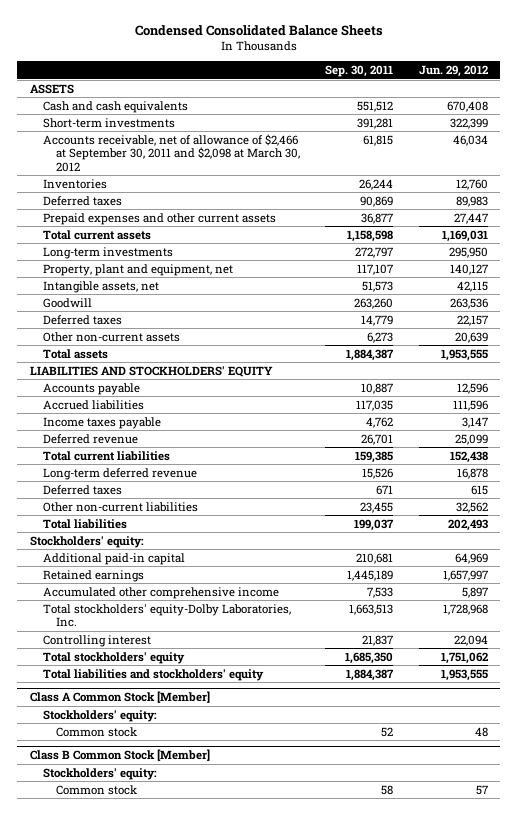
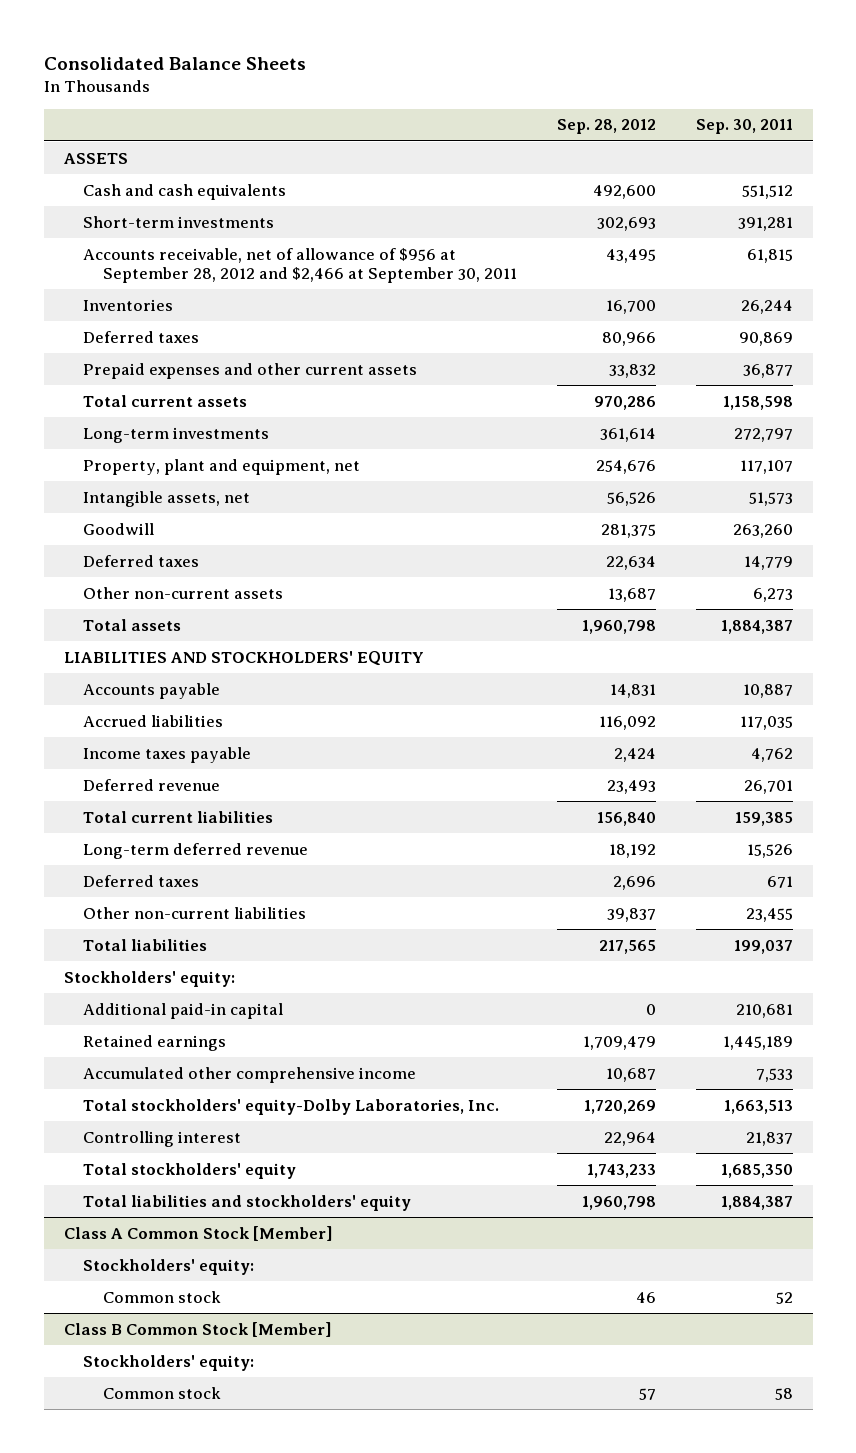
- Condensed Consolidated Balance Sheets
+ Consolidated Balance Sheets
- | Sep. 30, 2011 | Jun. 29, 2012
+ | Sep. 28, 2012 | Sep. 30, 2011
- Accounts receivable, net of allowance of $2,466 at September 30, 2011 and $2,098 at March 30, 2012 | 61,815 | 46,034
+ Accounts receivable, net of allowance of $956 at September 28, 2012 and $2,466 at September 30, 2011 | 43,495 | 61,815

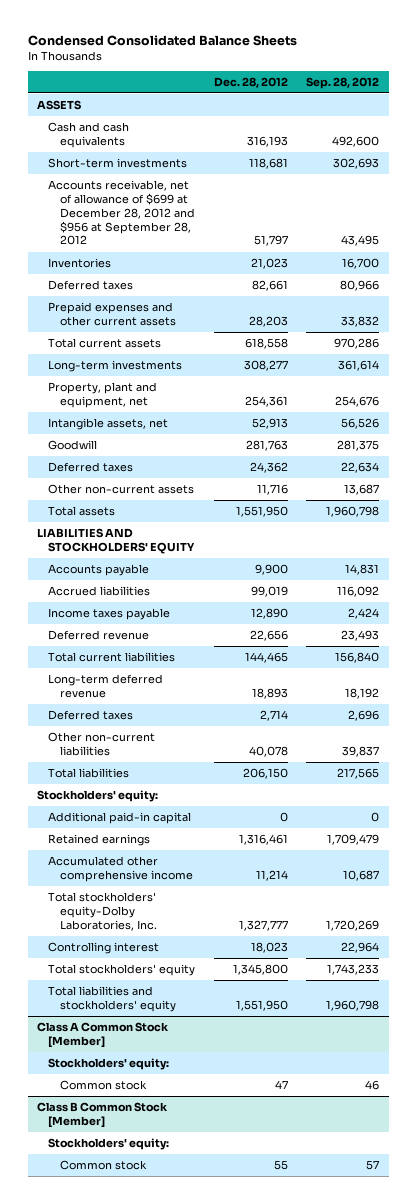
- Consolidated Balance Sheets
+ Condensed Consolidated Balance Sheets
- | Sep. 28, 2012 | Sep. 30, 2011
+ | Dec. 28, 2012 | Sep. 28, 2012
- Accounts receivable, net of allowance of $956 at September 28, 2012 and $2,466 at September 30, 2011 | 43,495 | 61,815
+ Accounts receivable, net of allowance of $699 at December 28, 2012 and $956 at September 28, 2012 | 51,797 | 43,495

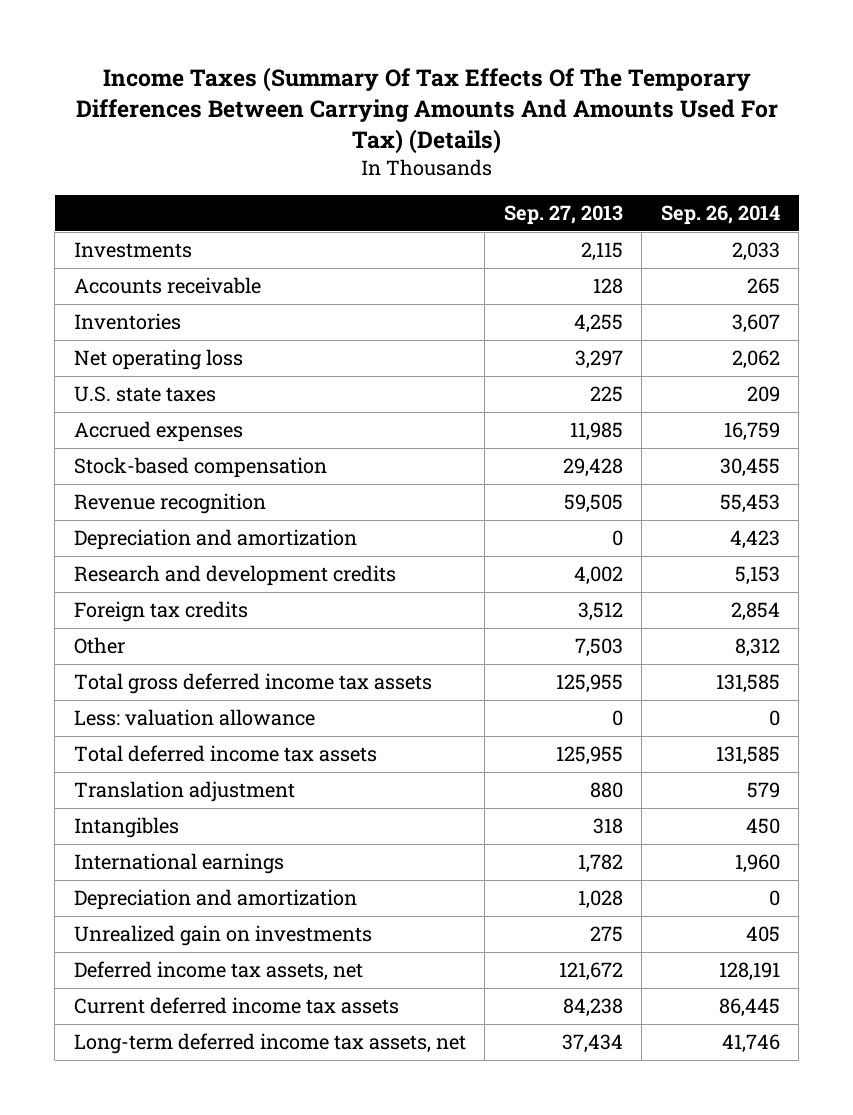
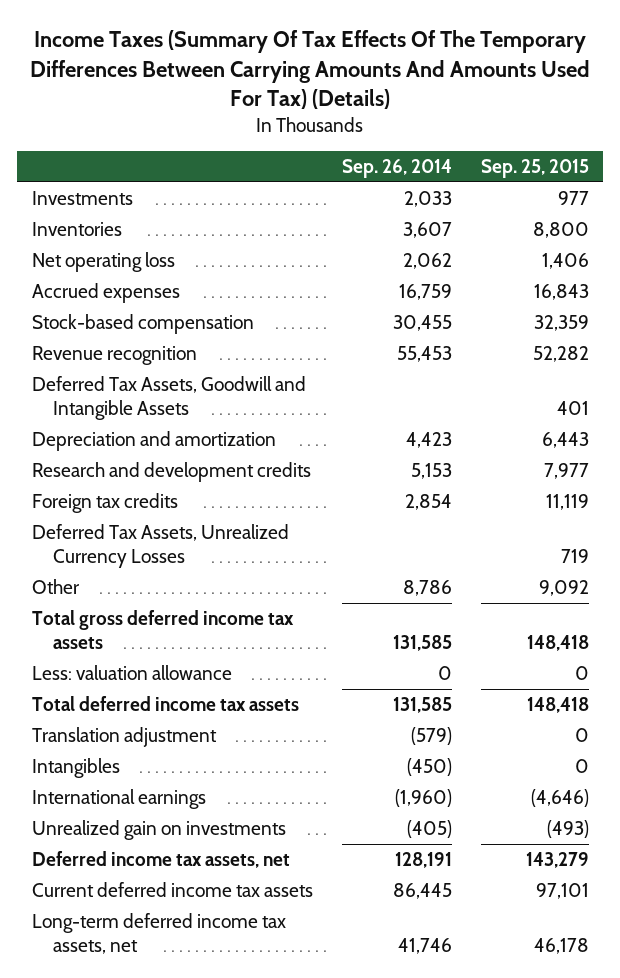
- | Sep. 27, 2013 | Sep. 26, 2014
+ | Sep. 26, 2014 | Sep. 25, 2015
- Accounts receivable | 128 | 265
- U.S. state taxes | 225 | 209
+ Deferred Tax Assets, Goodwill and Intangible Assets | | 401
- Other | 7,503 | 8,312
+ Deferred Tax Assets, Unrealized Currency Losses | | 719
+ Other | 8,786 | 9,092
- Translation adjustment | 880 | 579
- Intangibles | 318 | 450
- International earnings | 1,782 | 1,960
- Depreciation and amortization | 1,028 | 0
- Unrealized gain on investments | 275 | 405
+ Translation adjustment | (579) | 0
+ Intangibles | (450) | 0
+ International earnings | (1,960) | (4,646)
+ Unrealized gain on investments | (405) | (493)

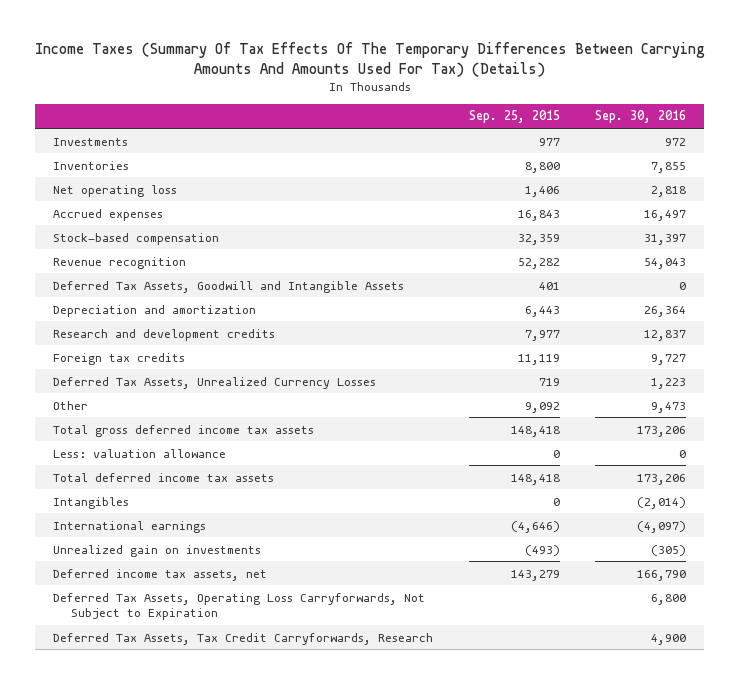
- | Sep. 26, 2014 | Sep. 25, 2015
+ | Sep. 25, 2015 | Sep. 30, 2016
- Translation adjustment | (579) | 0
- Current deferred income tax assets | 86,445 | 97,101
- Long-term deferred income tax assets, net | 41,746 | 46,178
+ Deferred Tax Assets, Operating Loss Carryforwards, Not Subject to Expiration | | 6,800
+ Deferred Tax Assets, Tax Credit Carryforwards, Research | | 4,900

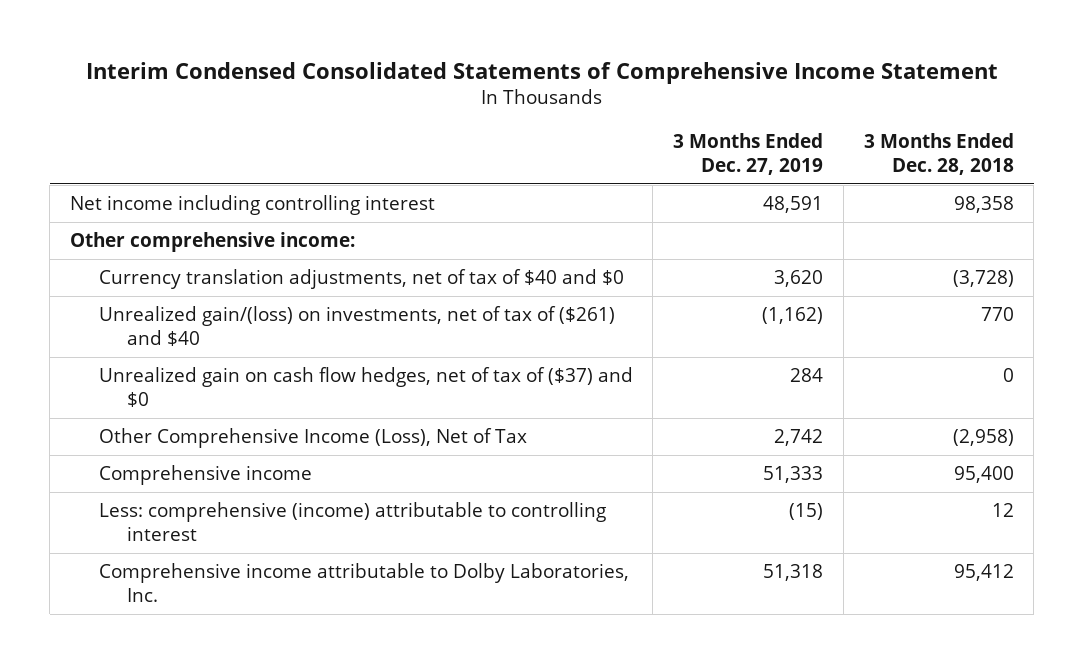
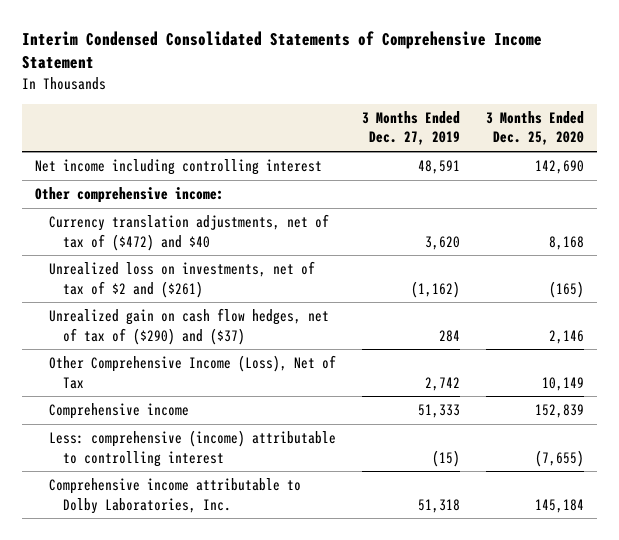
- | 3 Months Ended Dec. 27, 2019 | 3 Months Ended Dec. 28, 2018
+ | 3 Months Ended Dec. 27, 2019 | 3 Months Ended Dec. 25, 2020
- Currency translation adjustments, net of tax of $40 and $0 | 3,620 | (3,728)
- Unrealized gain/(loss) on investments, net of tax of ($261) and $40 | (1,162) | 770
- Unrealized gain on cash flow hedges, net of tax of ($37) and $0 | 284 | 0
+ Currency translation adjustments, net of tax of ($472) and $40 | 3,620 | 8,168
+ Unrealized loss on investments, net of tax of $2 and ($261) | (1,162) | (165)
+ Unrealized gain on cash flow hedges, net of tax of ($290) and ($37) | 284 | 2,146

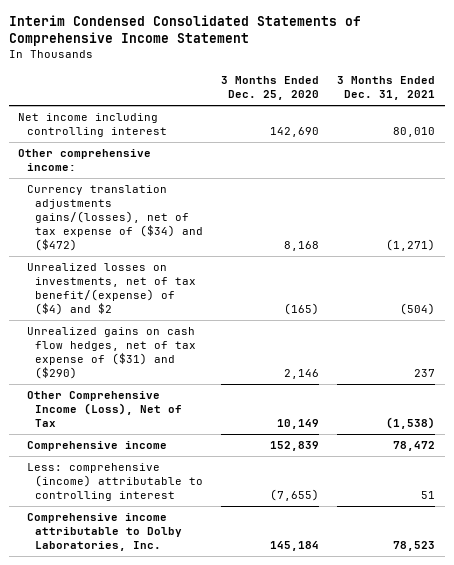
- | 3 Months Ended Dec. 27, 2019 | 3 Months Ended Dec. 25, 2020
+ | 3 Months Ended Dec. 25, 2020 | 3 Months Ended Dec. 31, 2021
- Currency translation adjustments, net of tax of ($472) and $40 | 3,620 | 8,168
- Unrealized loss on investments, net of tax of $2 and ($261) | (1,162) | (165)
- Unrealized gain on cash flow hedges, net of tax of ($290) and ($37) | 284 | 2,146
+ Currency translation adjustments gains/(losses), net of tax expense of ($34) and ($472) | 8,168 | (1,271)
+ Unrealized losses on investments, net of tax benefit/(expense) of ($4) and $2 | (165) | (504)
+ Unrealized gains on cash flow hedges, net of tax expense of ($31) and ($290) | 2,146 | 237

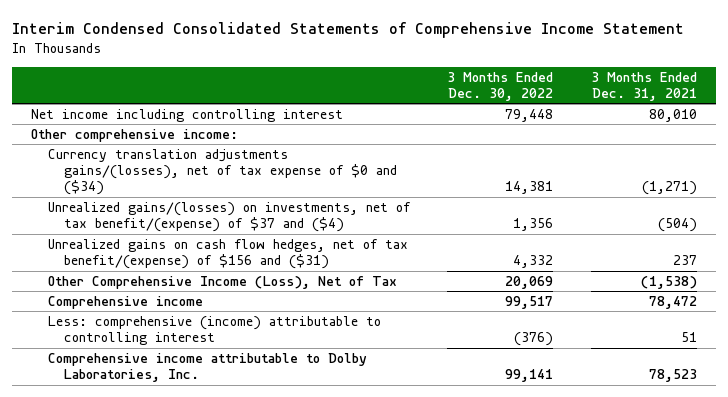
- | 3 Months Ended Dec. 25, 2020 | 3 Months Ended Dec. 31, 2021
+ | 3 Months Ended Dec. 30, 2022 | 3 Months Ended Dec. 31, 2021
- Currency translation adjustments gains/(losses), net of tax expense of ($34) and ($472) | 8,168 | (1,271)
- Unrealized losses on investments, net of tax benefit/(expense) of ($4) and $2 | (165) | (504)
- Unrealized gains on cash flow hedges, net of tax expense of ($31) and ($290) | 2,146 | 237
+ Currency translation adjustments gains/(losses), net of tax expense of $0 and ($34) | 14,381 | (1,271)
+ Unrealized gains/(losses) on investments, net of tax benefit/(expense) of $37 and ($4) | 1,356 | (504)
+ Unrealized gains on cash flow hedges, net of tax benefit/(expense) of $156 and ($31) | 4,332 | 237

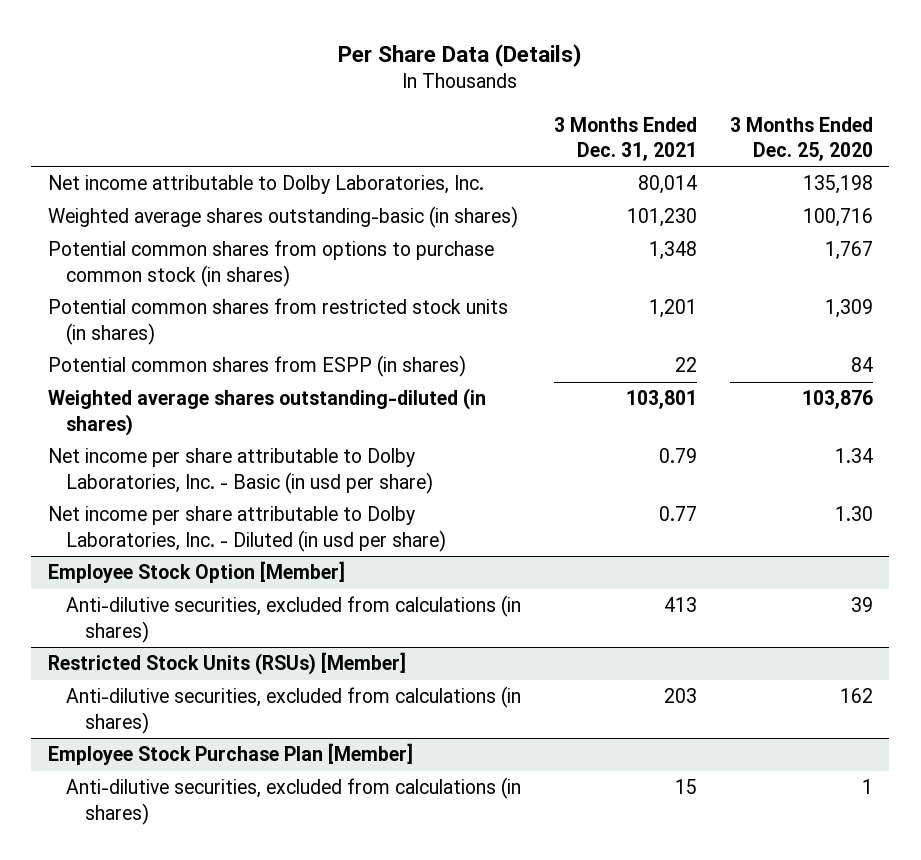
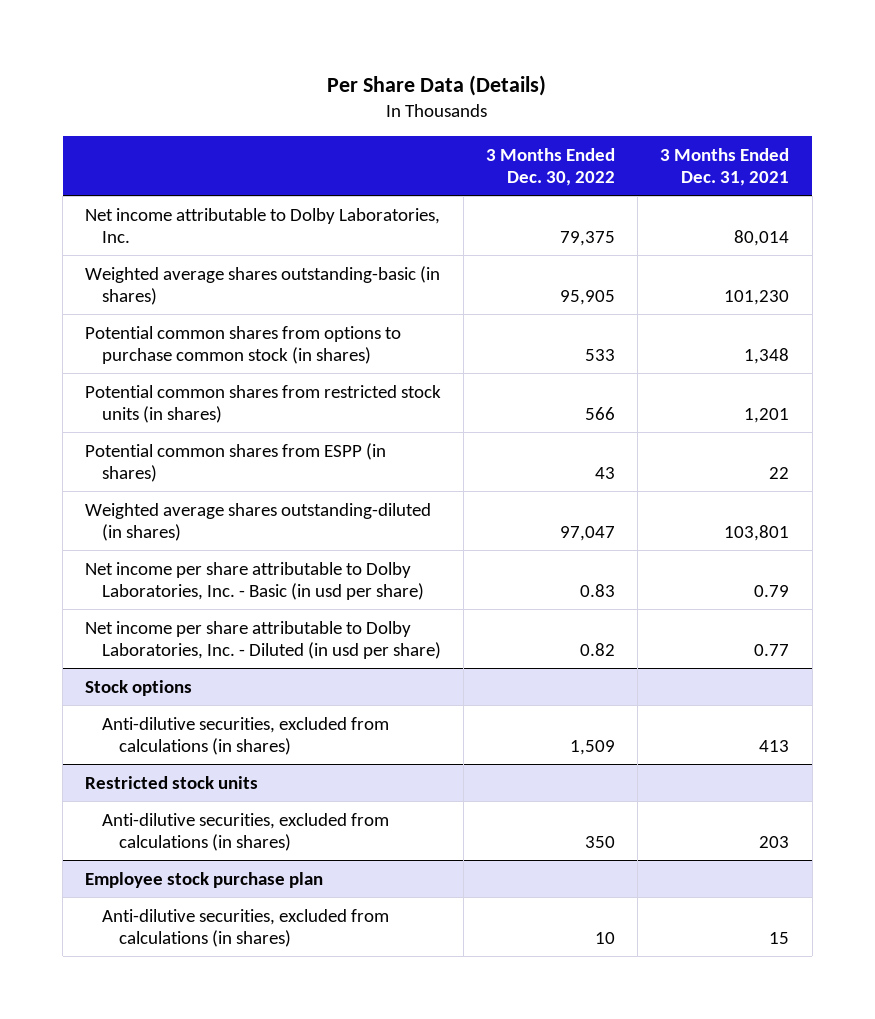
- | 3 Months Ended Dec. 31, 2021 | 3 Months Ended Dec. 25, 2020
+ | 3 Months Ended Dec. 30, 2022 | 3 Months Ended Dec. 31, 2021
- Employee Stock Option [Member]
+ Stock options
- Restricted Stock Units (RSUs) [Member]
+ Restricted stock units
- Employee Stock Purchase Plan [Member]
+ Employee stock purchase plan

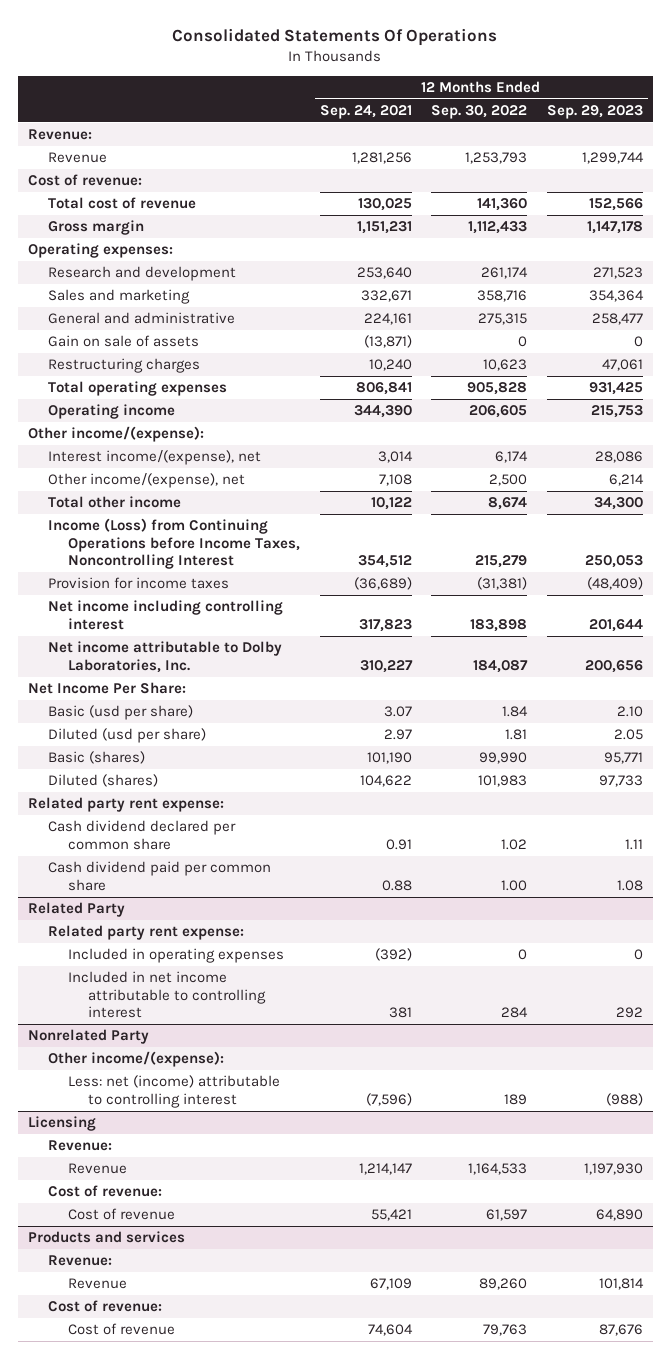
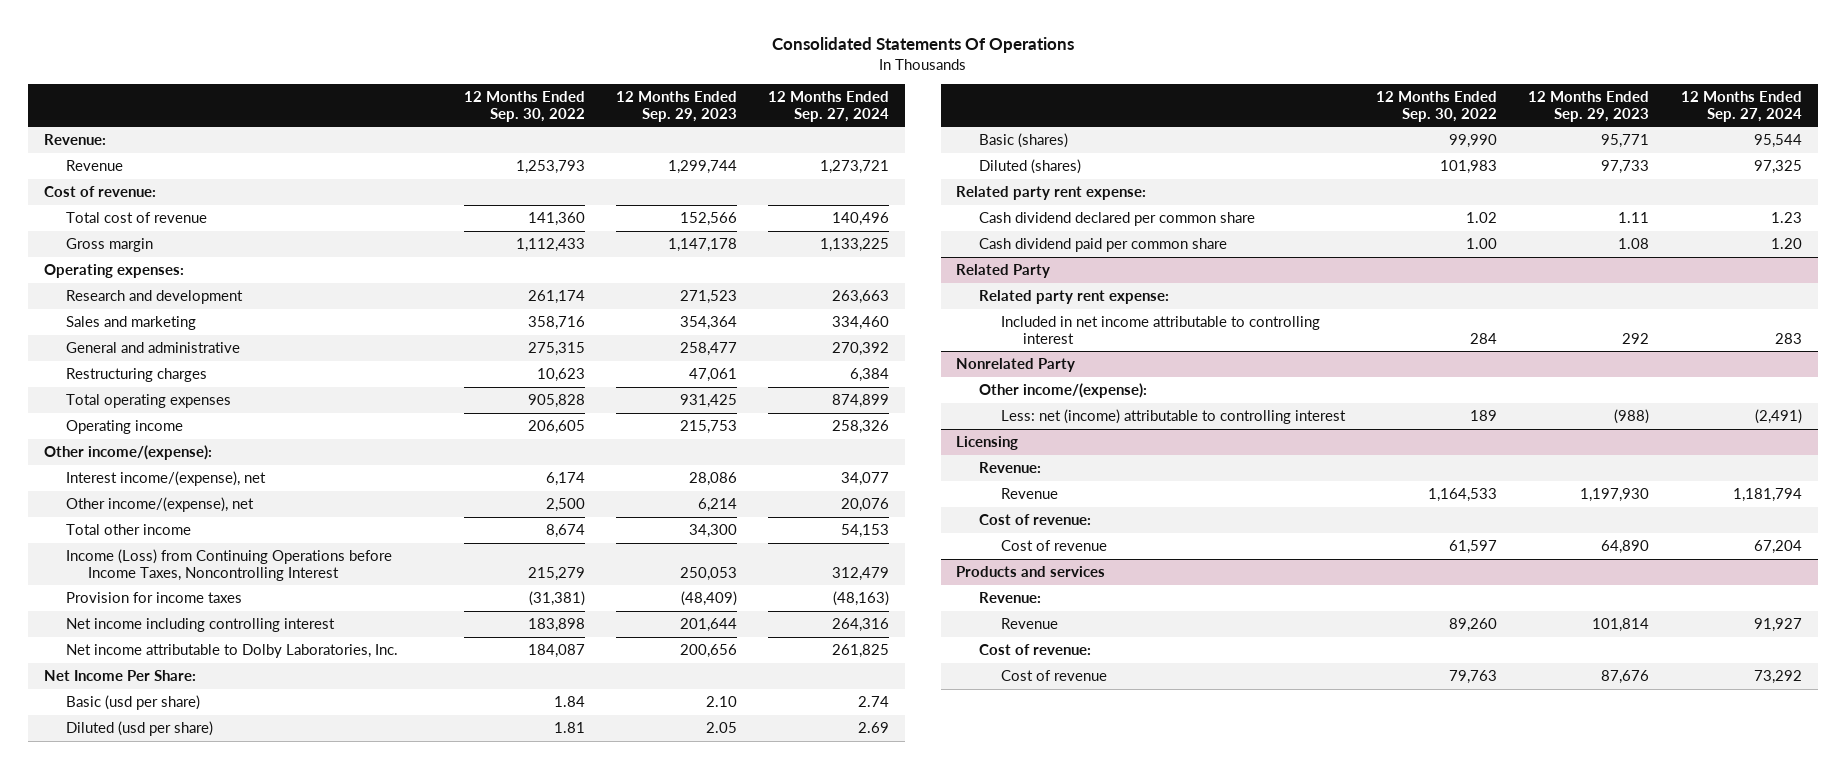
- | 12 Months Ended Sep. 24, 2021 | 12 Months Ended Sep. 30, 2022 | 12 Months Ended Sep. 29, 2023
+ | 12 Months Ended Sep. 30, 2022 | 12 Months Ended Sep. 29, 2023 | 12 Months Ended Sep. 27, 2024
- Gain on sale of assets | (13,871) | 0 | 0
@ Related Party
- Included in operating expenses | (392) | 0 | 0

